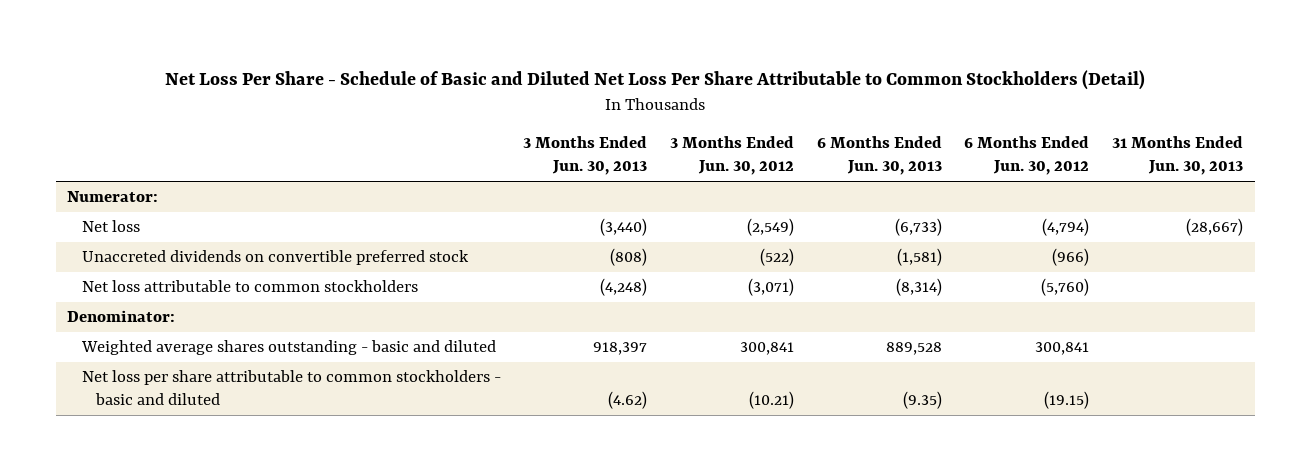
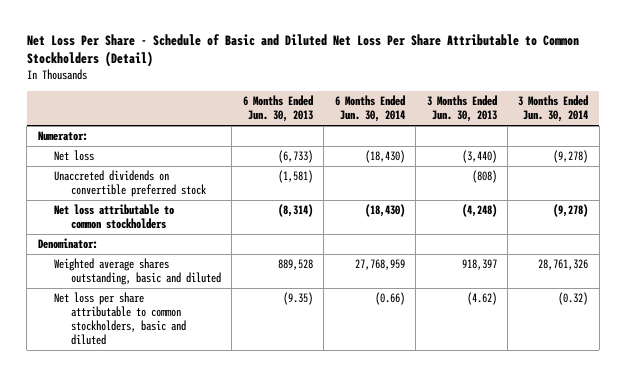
- | 3 Months Ended Jun. 30, 2013 | 3 Months Ended Jun. 30, 2012 | 6 Months Ended Jun. 30, 2013 | 6 Months Ended Jun. 30, 2012 | 31 Months Ended Jun. 30, 2013
+ | 6 Months Ended Jun. 30, 2013 | 6 Months Ended Jun. 30, 2014 | 3 Months Ended Jun. 30, 2013 | 3 Months Ended Jun. 30, 2014
- Weighted average shares outstanding - basic and diluted | 918,397 | 300,841 | 889,528 | 300,841 |
- Net loss per share attributable to common stockholders - basic and diluted | (4.62) | (10.21) | (9.35) | (19.15) |
+ Weighted average shares outstanding, basic and diluted | 889,528 | 27,768,959 | 918,397 | 28,761,326
+ Net loss per share attributable to common stockholders, basic and diluted | (9.35) | (0.66) | (4.62) | (0.32)

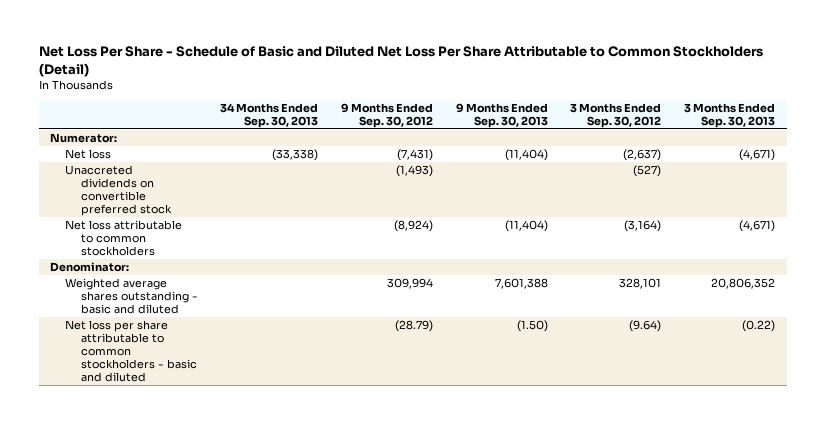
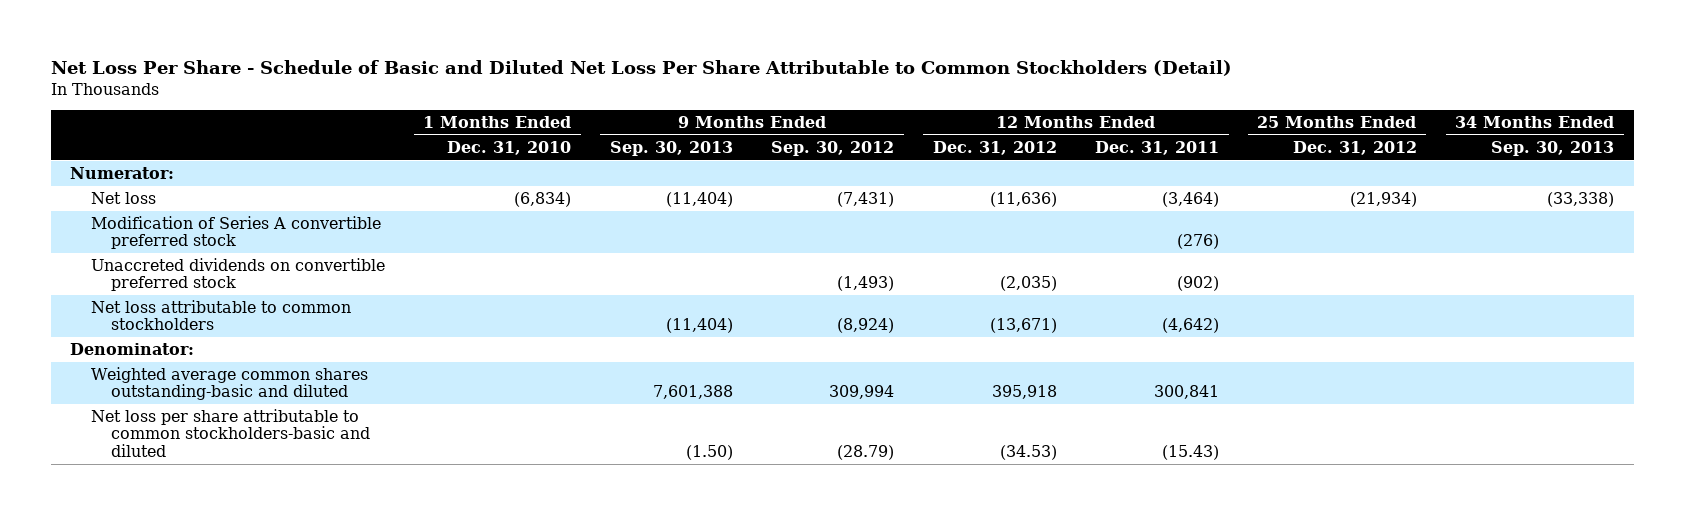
- | 34 Months Ended Sep. 30, 2013 | 9 Months Ended Sep. 30, 2012 | 9 Months Ended Sep. 30, 2013 | 3 Months Ended Sep. 30, 2012 | 3 Months Ended Sep. 30, 2013
+ | 1 Months Ended Dec. 31, 2010 | 9 Months Ended Sep. 30, 2013 | 9 Months Ended Sep. 30, 2012 | 12 Months Ended Dec. 31, 2012 | 12 Months Ended Dec. 31, 2011 | 25 Months Ended Dec. 31, 2012 | 34 Months Ended Sep. 30, 2013
+ Modification of Series A convertible preferred stock | | | | | (276) | |
- Weighted average shares outstanding - basic and diluted | | 309,994 | 7,601,388 | 328,101 | 20,806,352
- Net loss per share attributable to common stockholders - basic and diluted | | (28.79) | (1.50) | (9.64) | (0.22)
+ Weighted average common shares outstanding-basic and diluted | | 7,601,388 | 309,994 | 395,918 | 300,841 | |
+ Net loss per share attributable to common stockholders-basic and diluted | | (1.50) | (28.79) | (34.53) | (15.43) | |

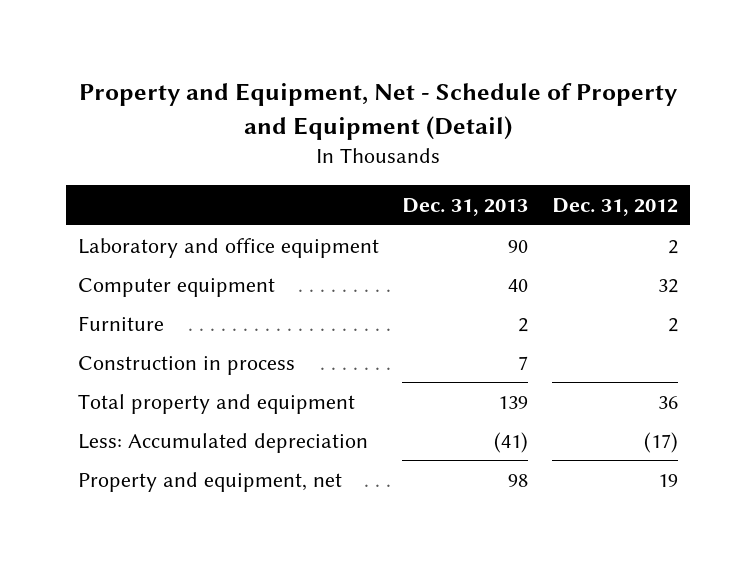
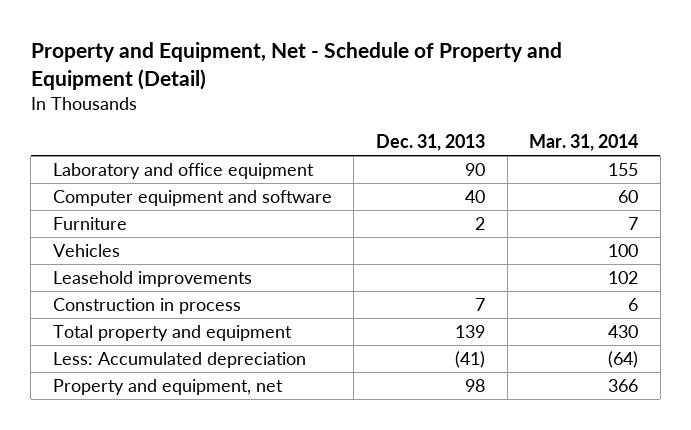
- | Dec. 31, 2013 | Dec. 31, 2012
+ | Dec. 31, 2013 | Mar. 31, 2014
- Computer equipment | 40 | 32
+ Computer equipment and software | 40 | 60
+ Vehicles | | 100
+ Leasehold improvements | | 102

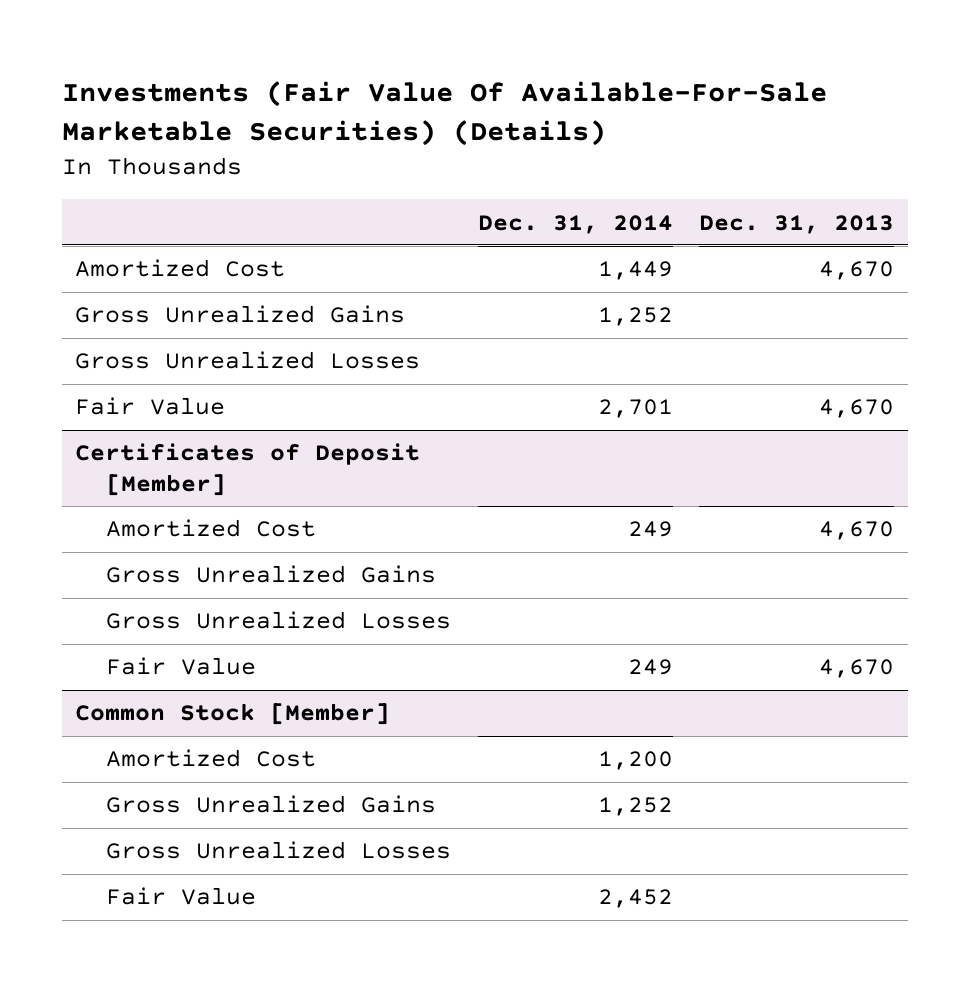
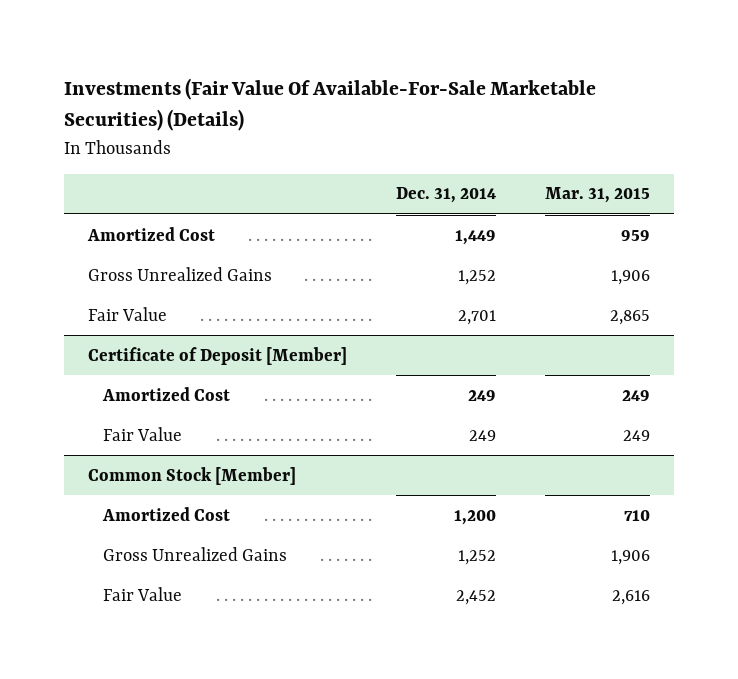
- | Dec. 31, 2014 | Dec. 31, 2013
+ | Dec. 31, 2014 | Mar. 31, 2015
- Gross Unrealized Losses
- Certificates of Deposit [Member]
+ Certificate of Deposit [Member]
- Gross Unrealized Gains
- Gross Unrealized Losses
@ Common Stock [Member]
- Gross Unrealized Losses

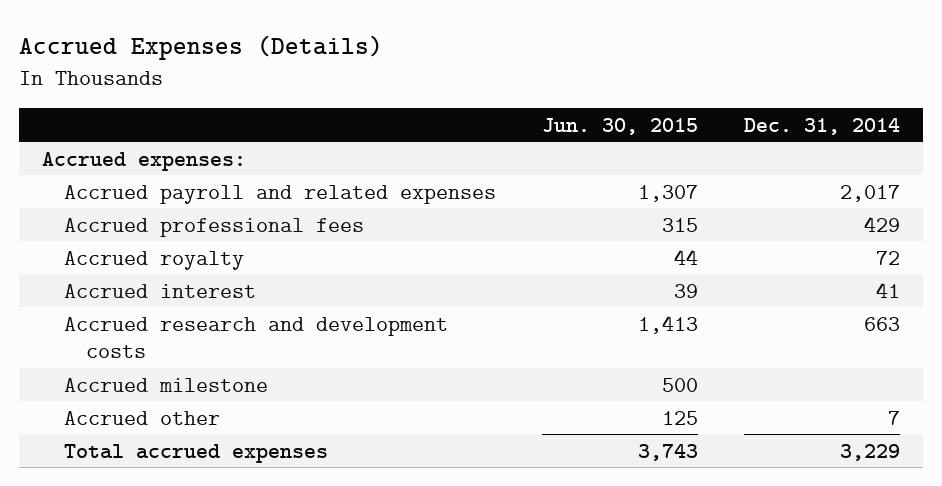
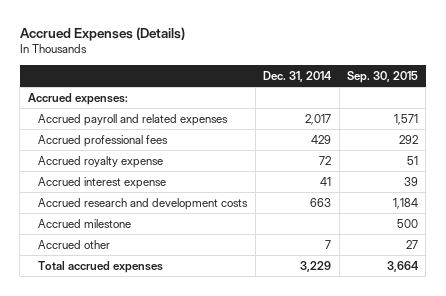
- | Jun. 30, 2015 | Dec. 31, 2014
+ | Dec. 31, 2014 | Sep. 30, 2015
- Accrued royalty | 44 | 72
- Accrued interest | 39 | 41
+ Accrued royalty expense | 72 | 51
+ Accrued interest expense | 41 | 39

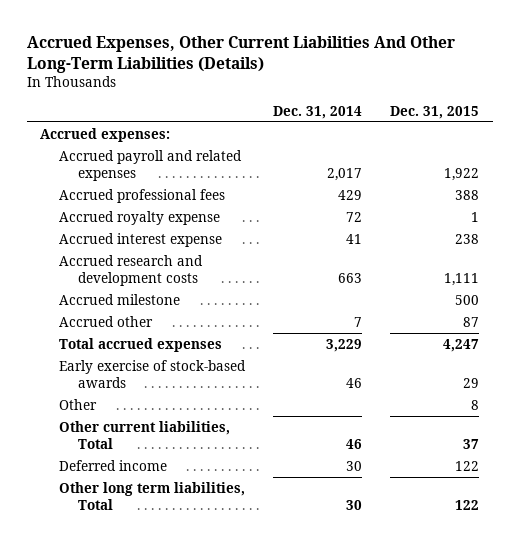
- Accrued Expenses (Details)
+ Accrued Expenses, Other Current Liabilities And Other Long-Term Liabilities (Details)
- | Dec. 31, 2014 | Sep. 30, 2015
+ | Dec. 31, 2014 | Dec. 31, 2015
+ Early exercise of stock-based awards | 46 | 29
+ Other | | 8
+ Other current liabilities, Total | 46 | 37
+ Deferred income | 30 | 122
+ Other long term liabilities, Total | 30 | 122

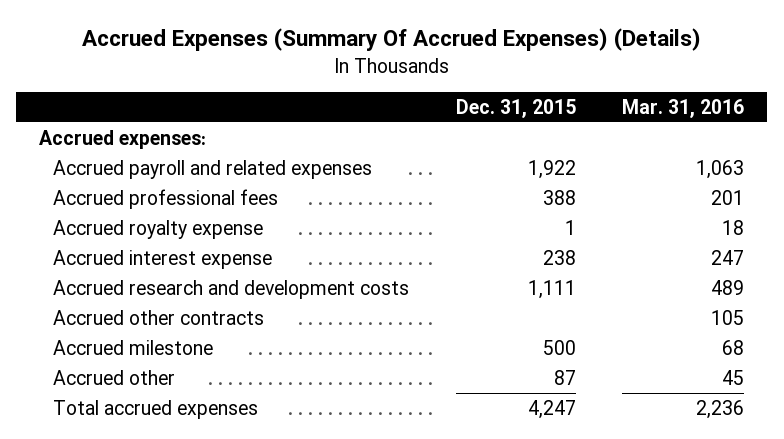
- Accrued Expenses, Other Current Liabilities And Other Long-Term Liabilities (Details)
+ Accrued Expenses (Summary Of Accrued Expenses) (Details)
- | Dec. 31, 2014 | Dec. 31, 2015
+ | Dec. 31, 2015 | Mar. 31, 2016
+ Accrued other contracts | | 105
- Early exercise of stock-based awards | 46 | 29
- Other | | 8
- Other current liabilities, Total | 46 | 37
- Deferred income | 30 | 122
- Other long term liabilities, Total | 30 | 122

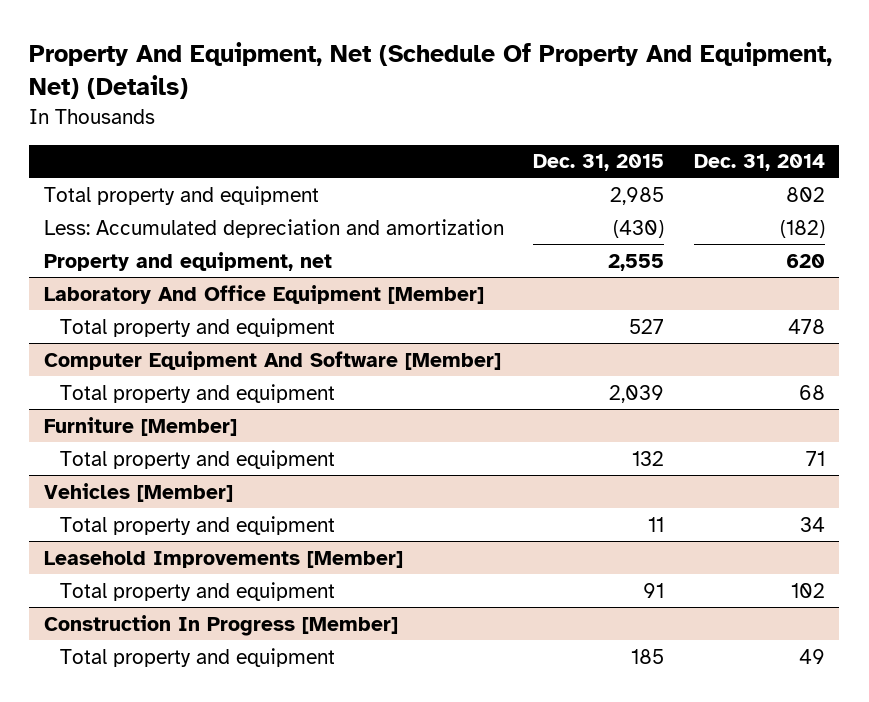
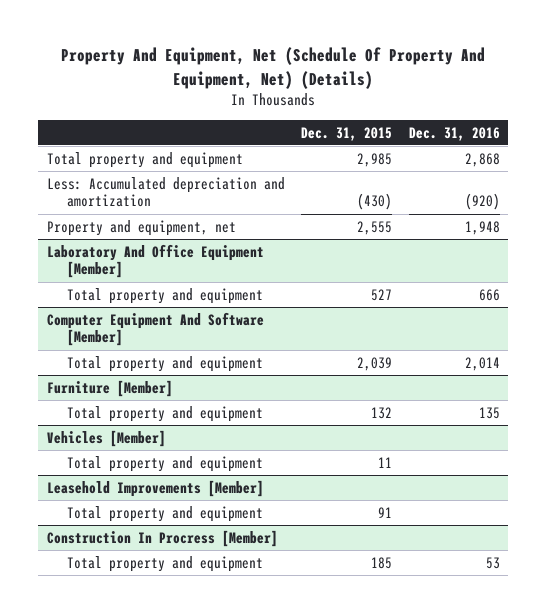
- | Dec. 31, 2015 | Dec. 31, 2014
+ | Dec. 31, 2015 | Dec. 31, 2016
- Construction In Progress [Member]
+ Construction In Procress [Member]

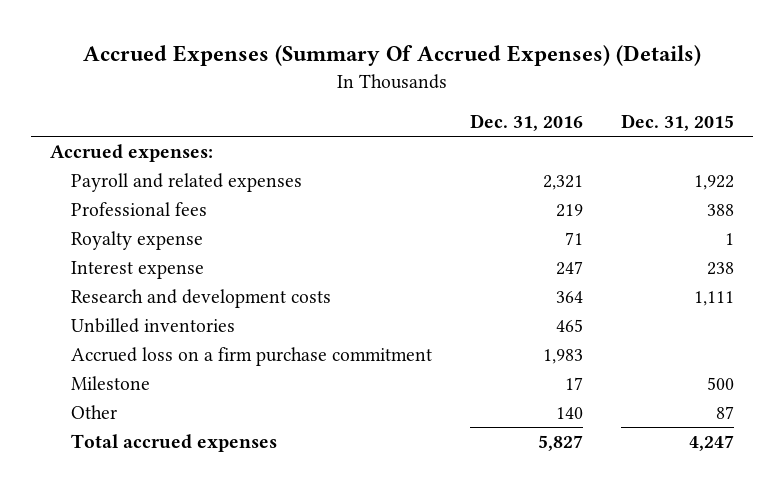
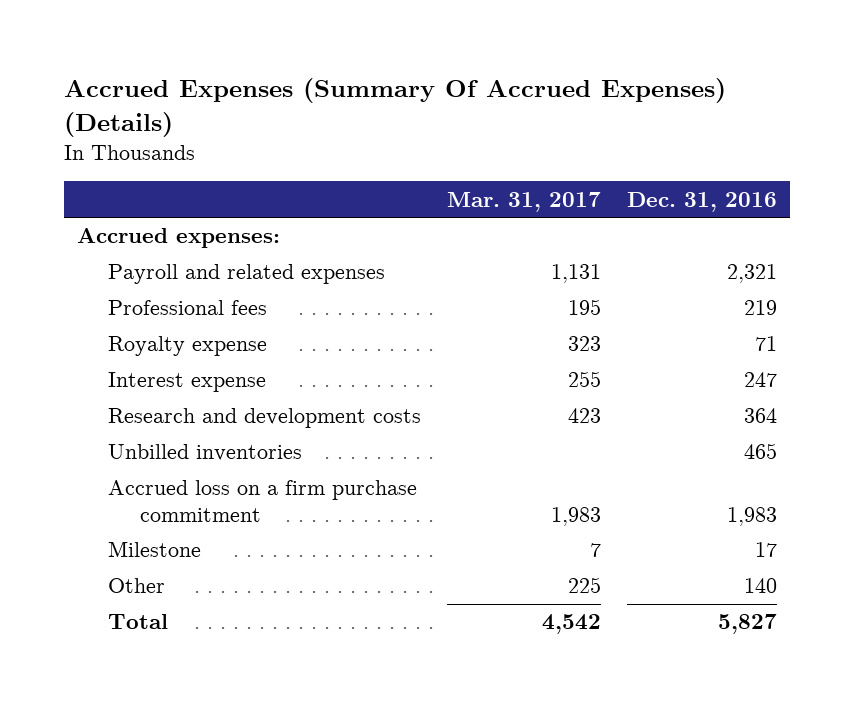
- | Dec. 31, 2016 | Dec. 31, 2015
+ | Mar. 31, 2017 | Dec. 31, 2016
- Total accrued expenses | 5,827 | 4,247
+ Total | 4,542 | 5,827

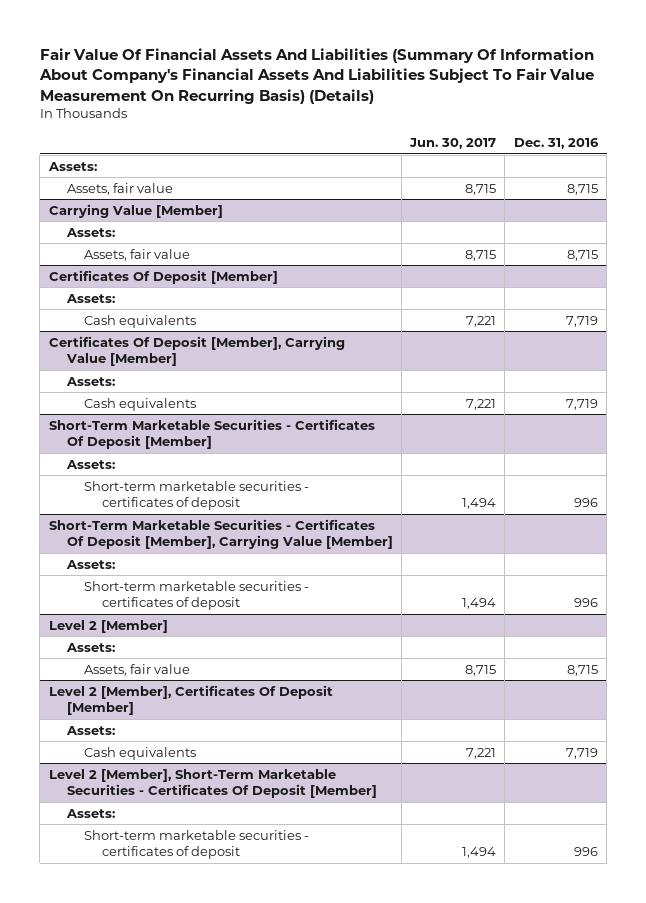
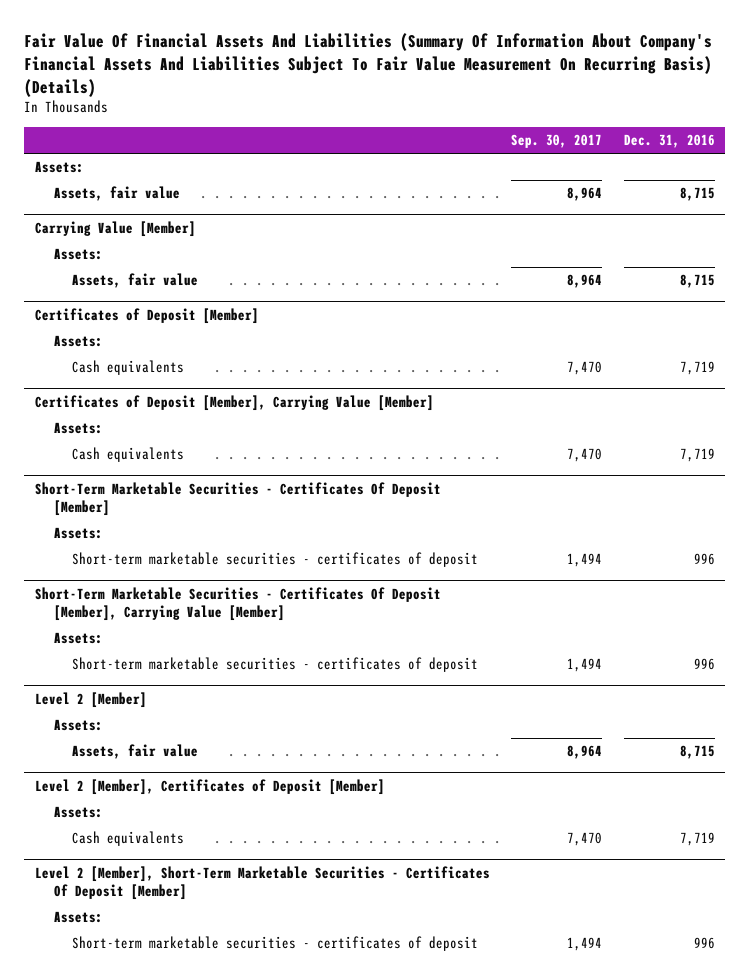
- | Jun. 30, 2017 | Dec. 31, 2016
+ | Sep. 30, 2017 | Dec. 31, 2016
- Certificates Of Deposit [Member]
+ Certificates of Deposit [Member]
- Certificates Of Deposit [Member], Carrying Value [Member]
+ Certificates of Deposit [Member], Carrying Value [Member]
- Level 2 [Member], Certificates Of Deposit [Member]
+ Level 2 [Member], Certificates of Deposit [Member]

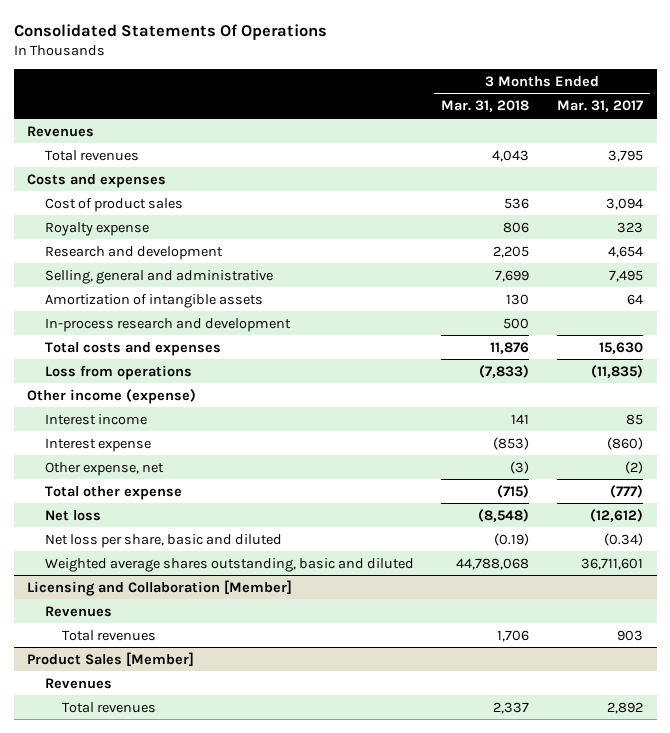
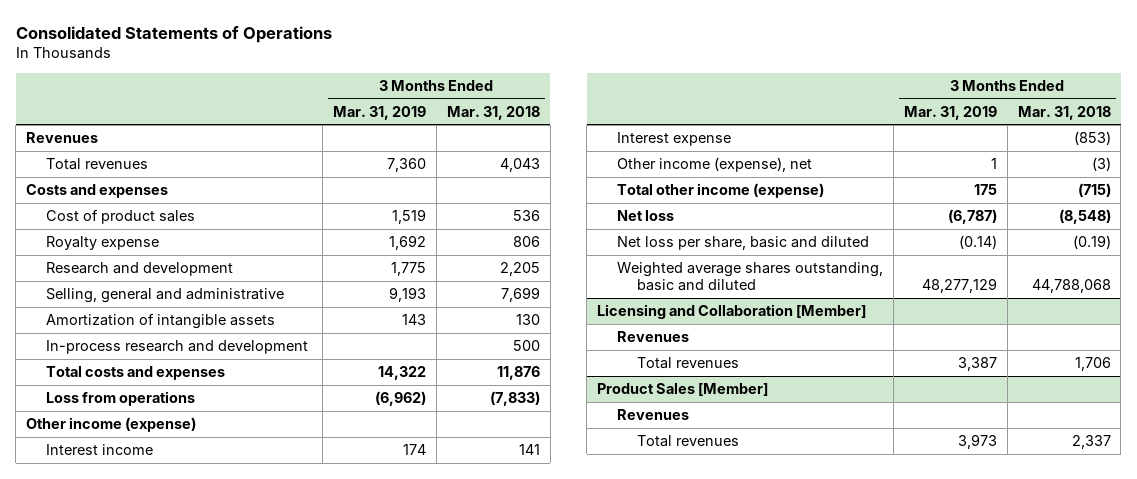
- Consolidated Statements Of Operations
+ Consolidated Statements of Operations
- | 3 Months Ended Mar. 31, 2018 | 3 Months Ended Mar. 31, 2017
+ | 3 Months Ended Mar. 31, 2019 | 3 Months Ended Mar. 31, 2018
- Other expense, net | (3) | (2)
- Total other expense | (715) | (777)
+ Other income (expense), net | 1 | (3)
+ Total other income (expense) | 175 | (715)

